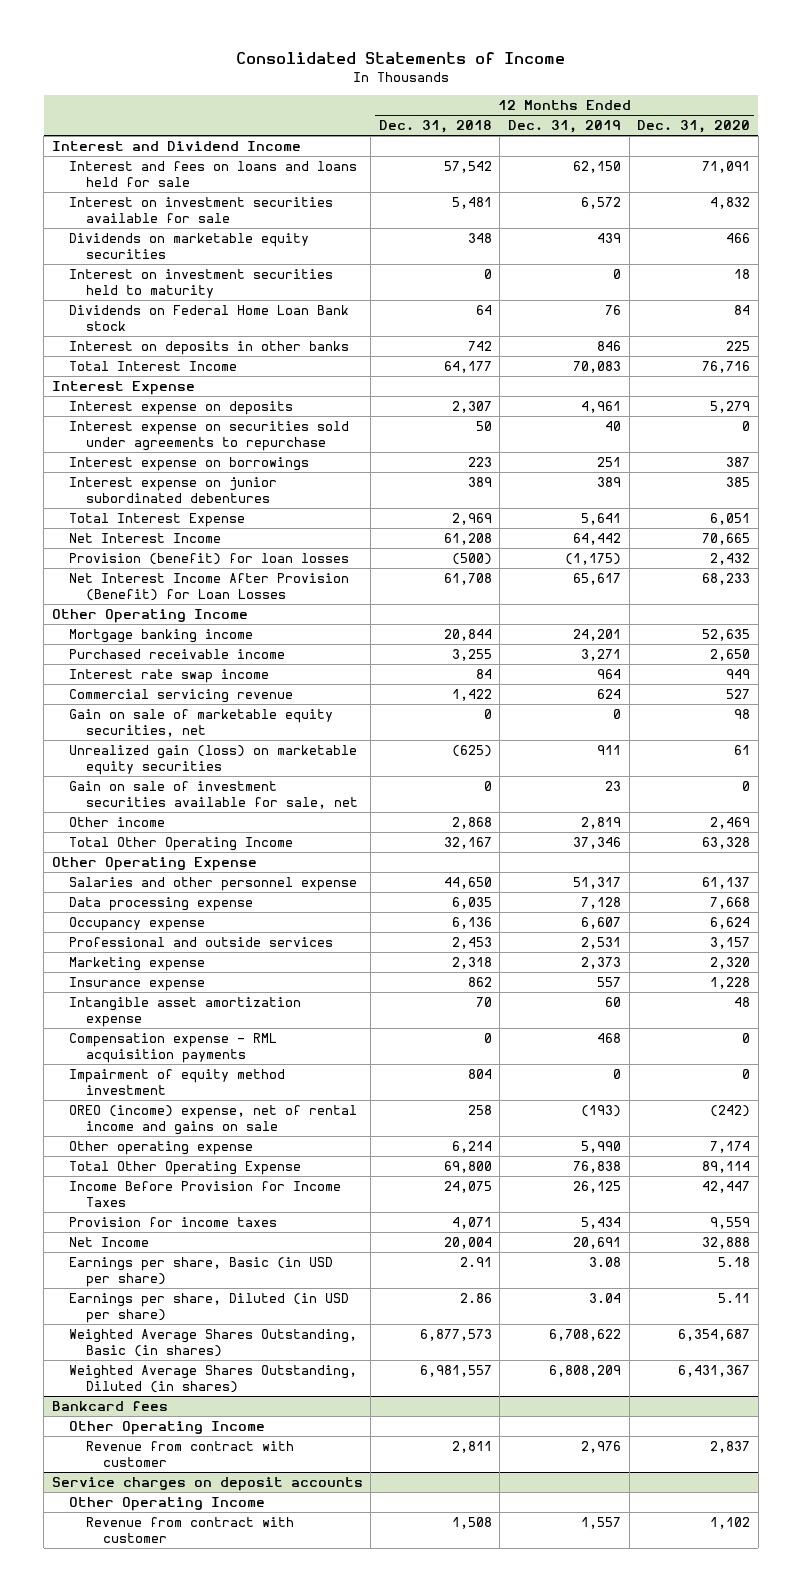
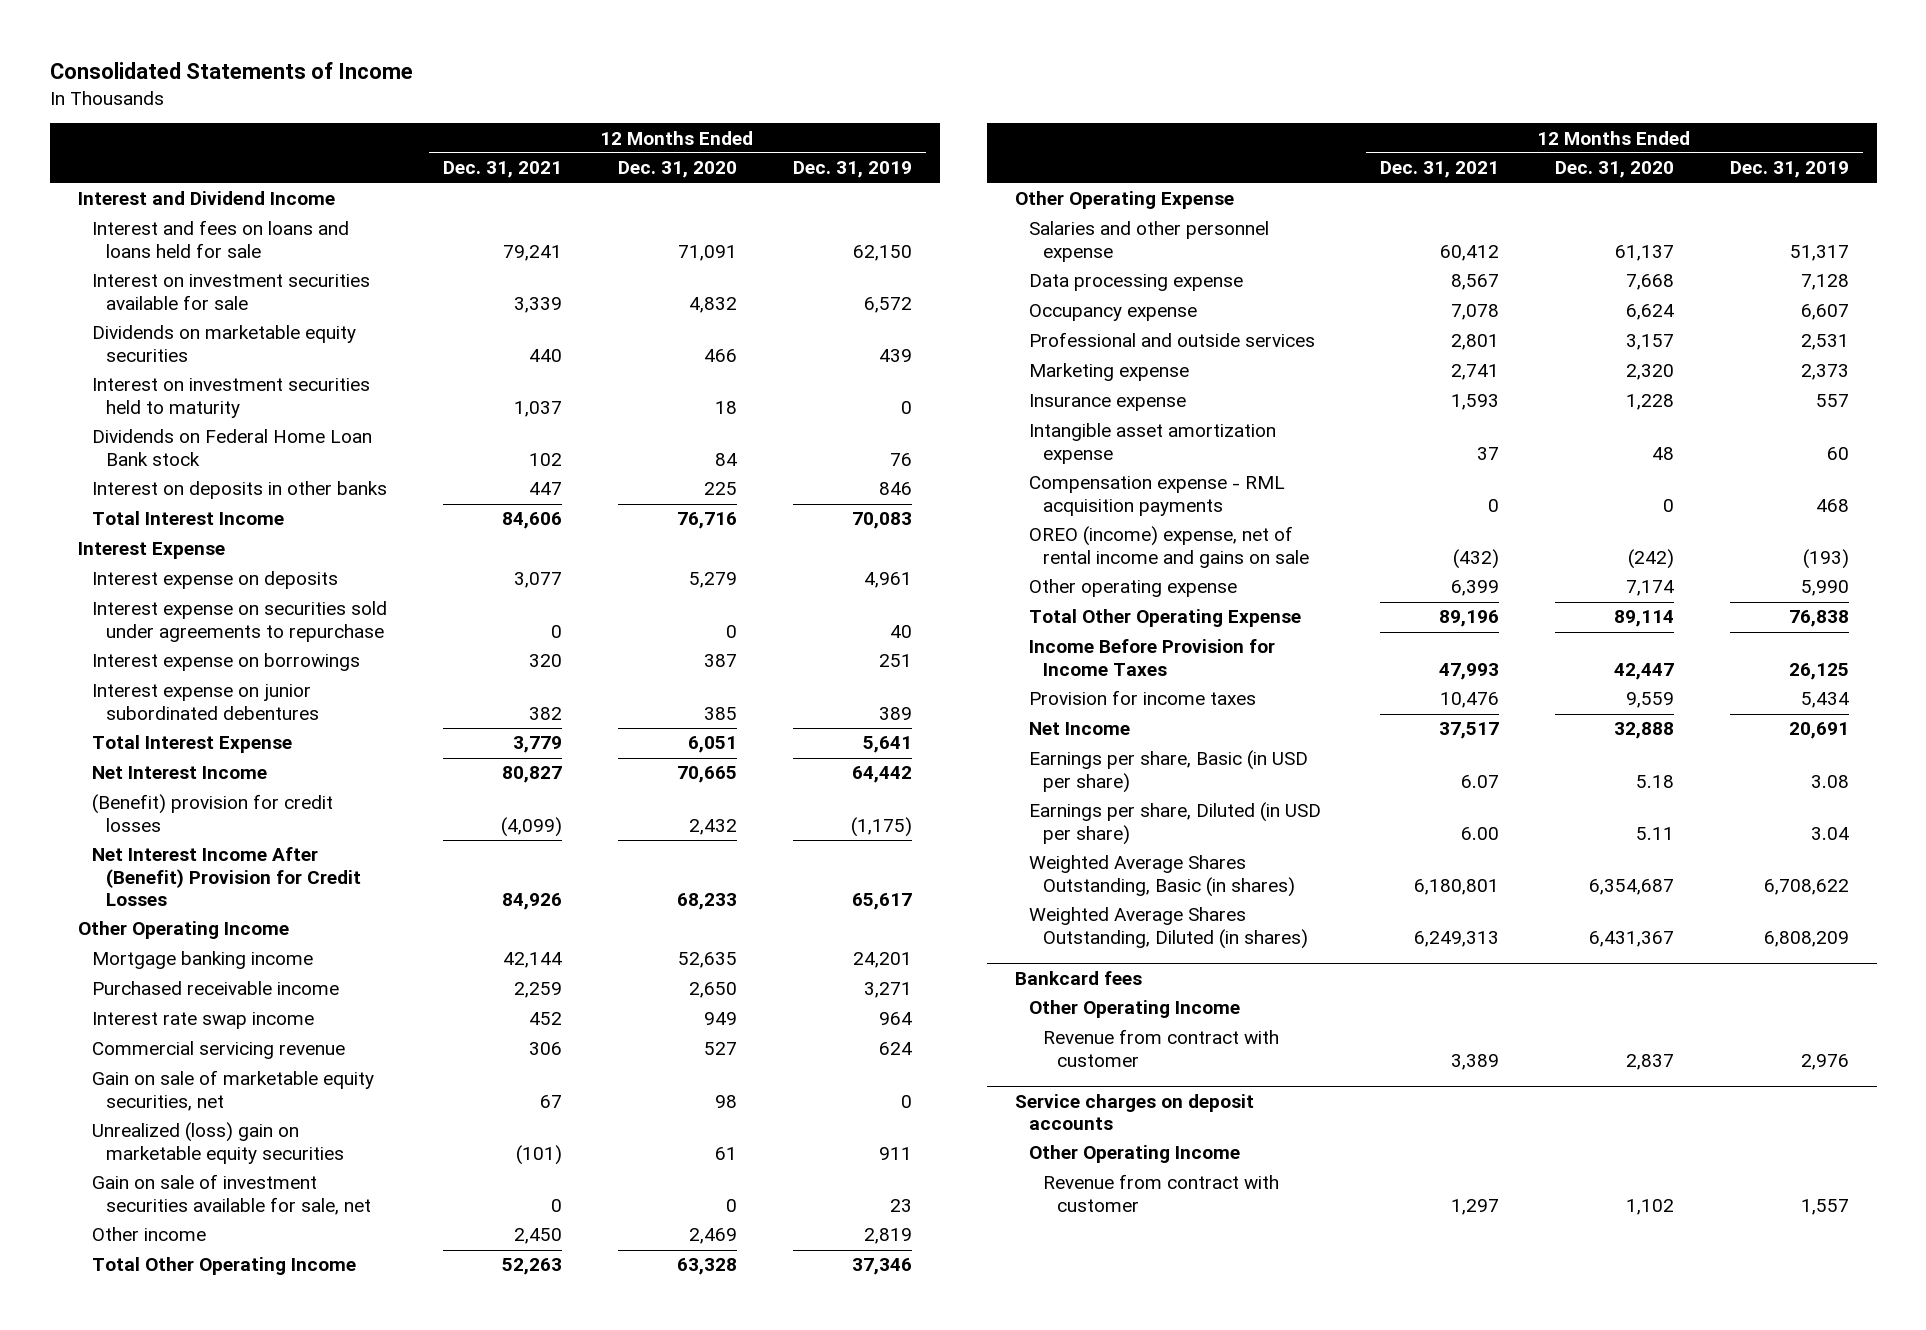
- | 12 Months Ended Dec. 31, 2018 | 12 Months Ended Dec. 31, 2019 | 12 Months Ended Dec. 31, 2020
+ | 12 Months Ended Dec. 31, 2021 | 12 Months Ended Dec. 31, 2020 | 12 Months Ended Dec. 31, 2019
- Provision (benefit) for loan losses | (500) | (1,175) | 2,432
- Net Interest Income After Provision (Benefit) for Loan Losses | 61,708 | 65,617 | 68,233
+ (Benefit) provision for credit losses | (4,099) | 2,432 | (1,175)
+ Net Interest Income After (Benefit) Provision for Credit Losses | 84,926 | 68,233 | 65,617
- Unrealized gain (loss) on marketable equity securities | (625) | 911 | 61
+ Unrealized (loss) gain on marketable equity securities | (101) | 61 | 911
- Impairment of equity method investment | 804 | 0 | 0

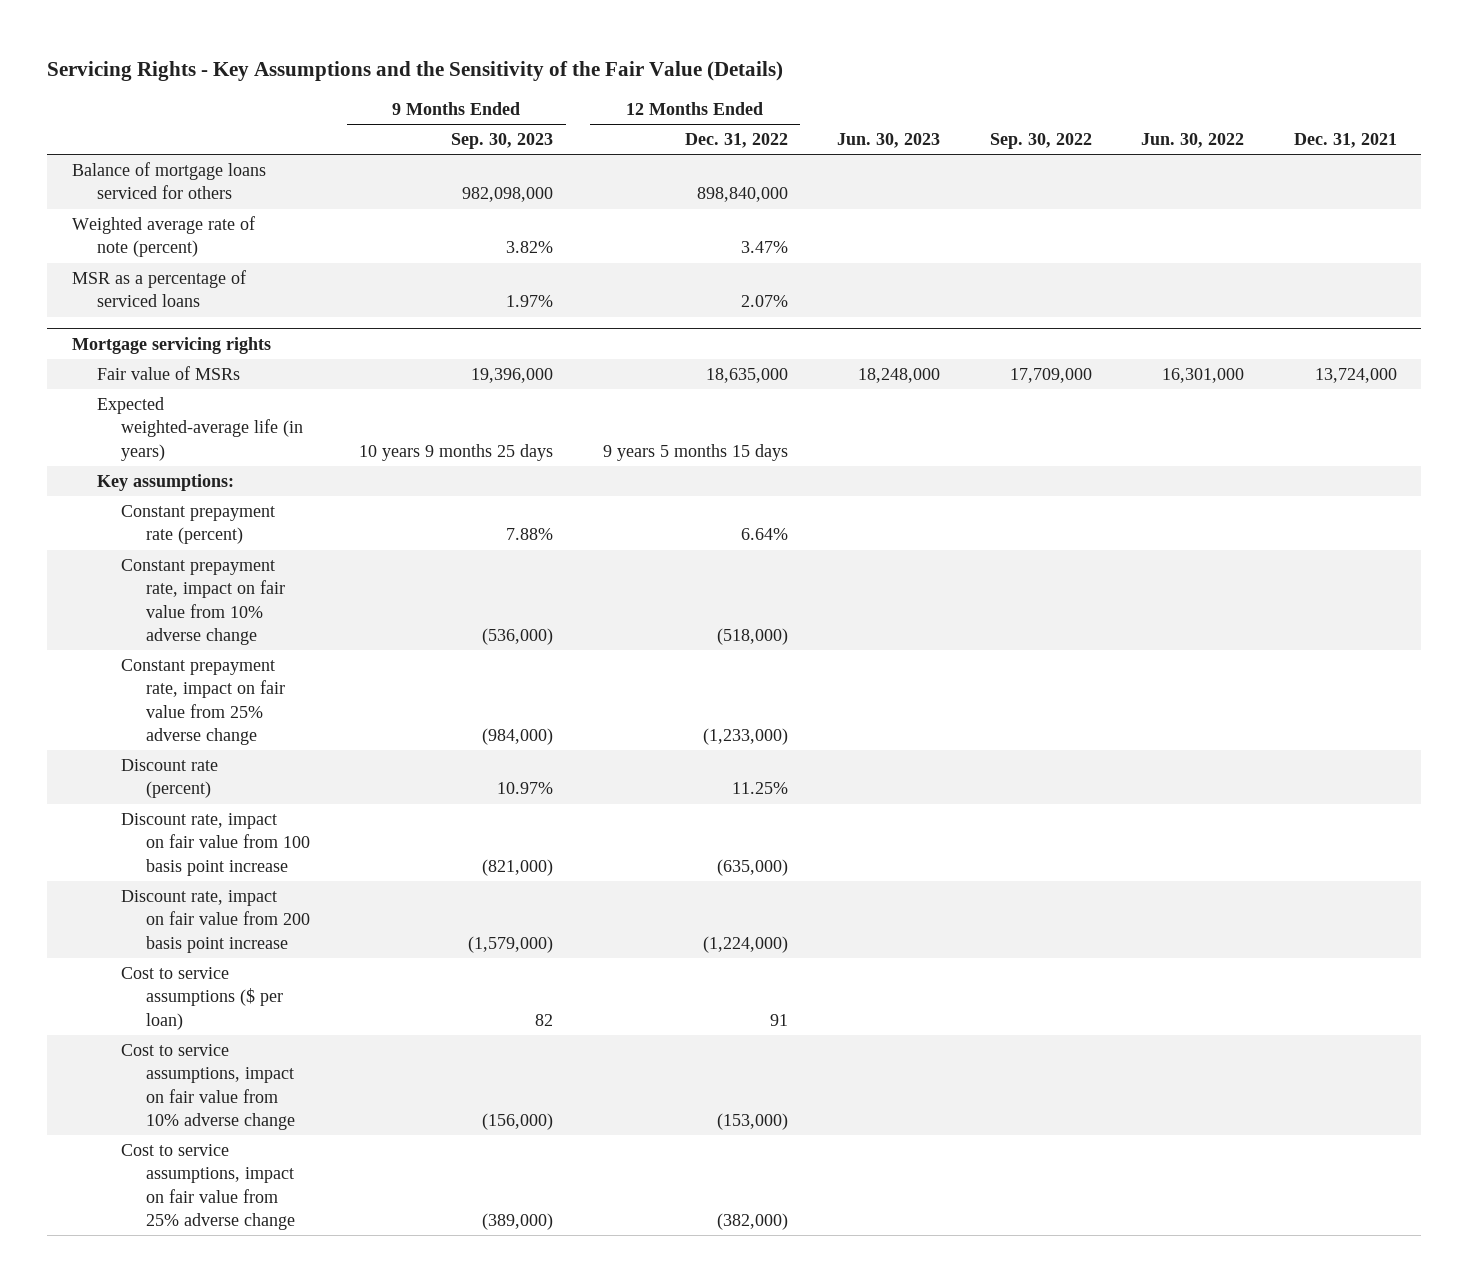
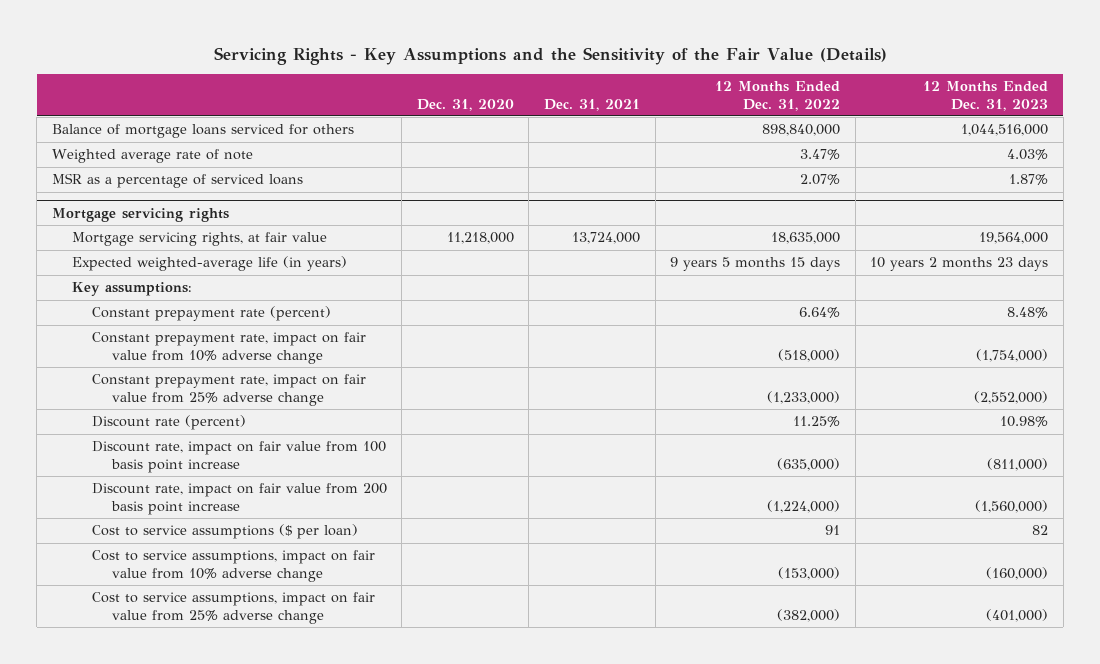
- | 9 Months Ended Sep. 30, 2023 | 12 Months Ended Dec. 31, 2022 | Jun. 30, 2023 | Sep. 30, 2022 | Jun. 30, 2022 | Dec. 31, 2021
+ | Dec. 31, 2020 | Dec. 31, 2021 | 12 Months Ended Dec. 31, 2022 | 12 Months Ended Dec. 31, 2023
- Weighted average rate of note (percent) | 3.82% | 3.47% | | | |
+ Weighted average rate of note | | | 3.47% | 4.03%
@ Mortgage servicing rights
- Fair value of MSRs | 19,396,000 | 18,635,000 | 18,248,000 | 17,709,000 | 16,301,000 | 13,724,000
+ Mortgage servicing rights, at fair value | 11,218,000 | 13,724,000 | 18,635,000 | 19,564,000

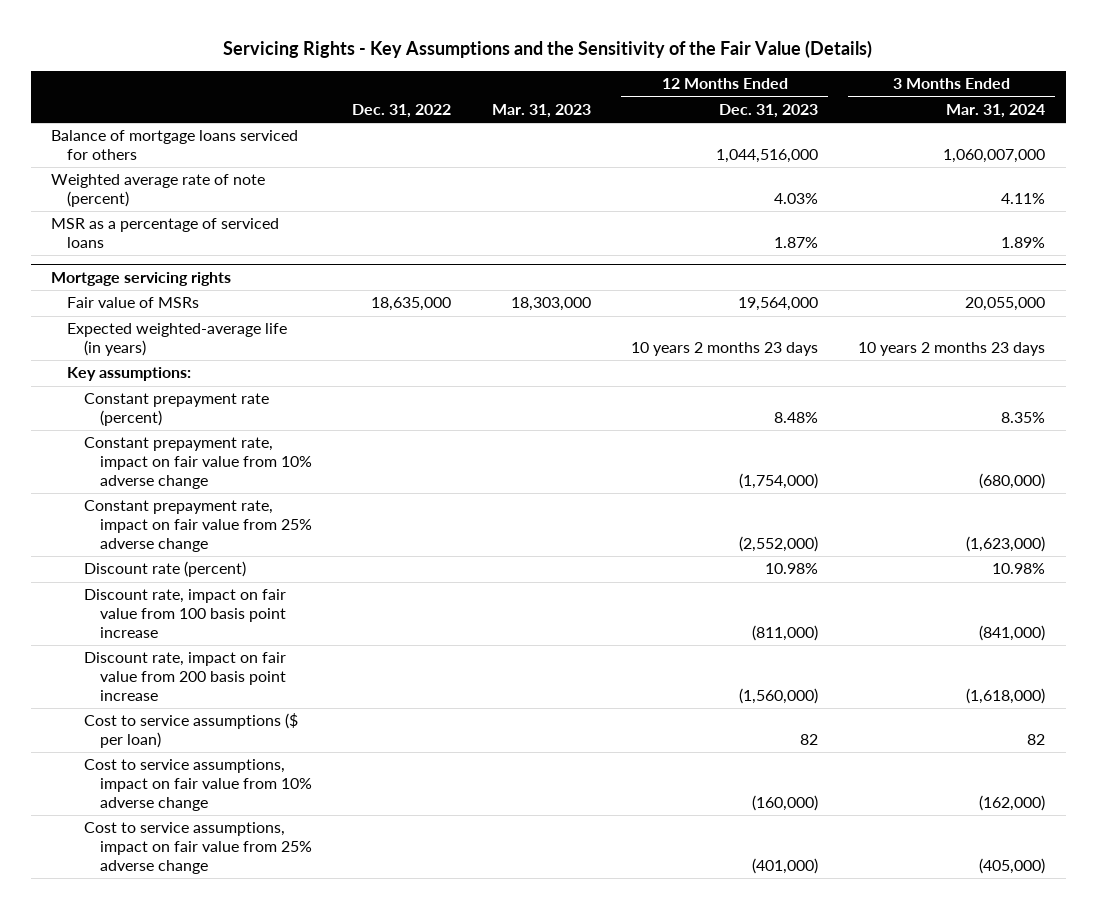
- | Dec. 31, 2020 | Dec. 31, 2021 | 12 Months Ended Dec. 31, 2022 | 12 Months Ended Dec. 31, 2023
+ | Dec. 31, 2022 | Mar. 31, 2023 | 12 Months Ended Dec. 31, 2023 | 3 Months Ended Mar. 31, 2024
- Weighted average rate of note | | | 3.47% | 4.03%
+ Weighted average rate of note (percent) | | | 4.03% | 4.11%
@ Mortgage servicing rights
- Mortgage servicing rights, at fair value | 11,218,000 | 13,724,000 | 18,635,000 | 19,564,000
+ Fair value of MSRs | 18,635,000 | 18,303,000 | 19,564,000 | 20,055,000

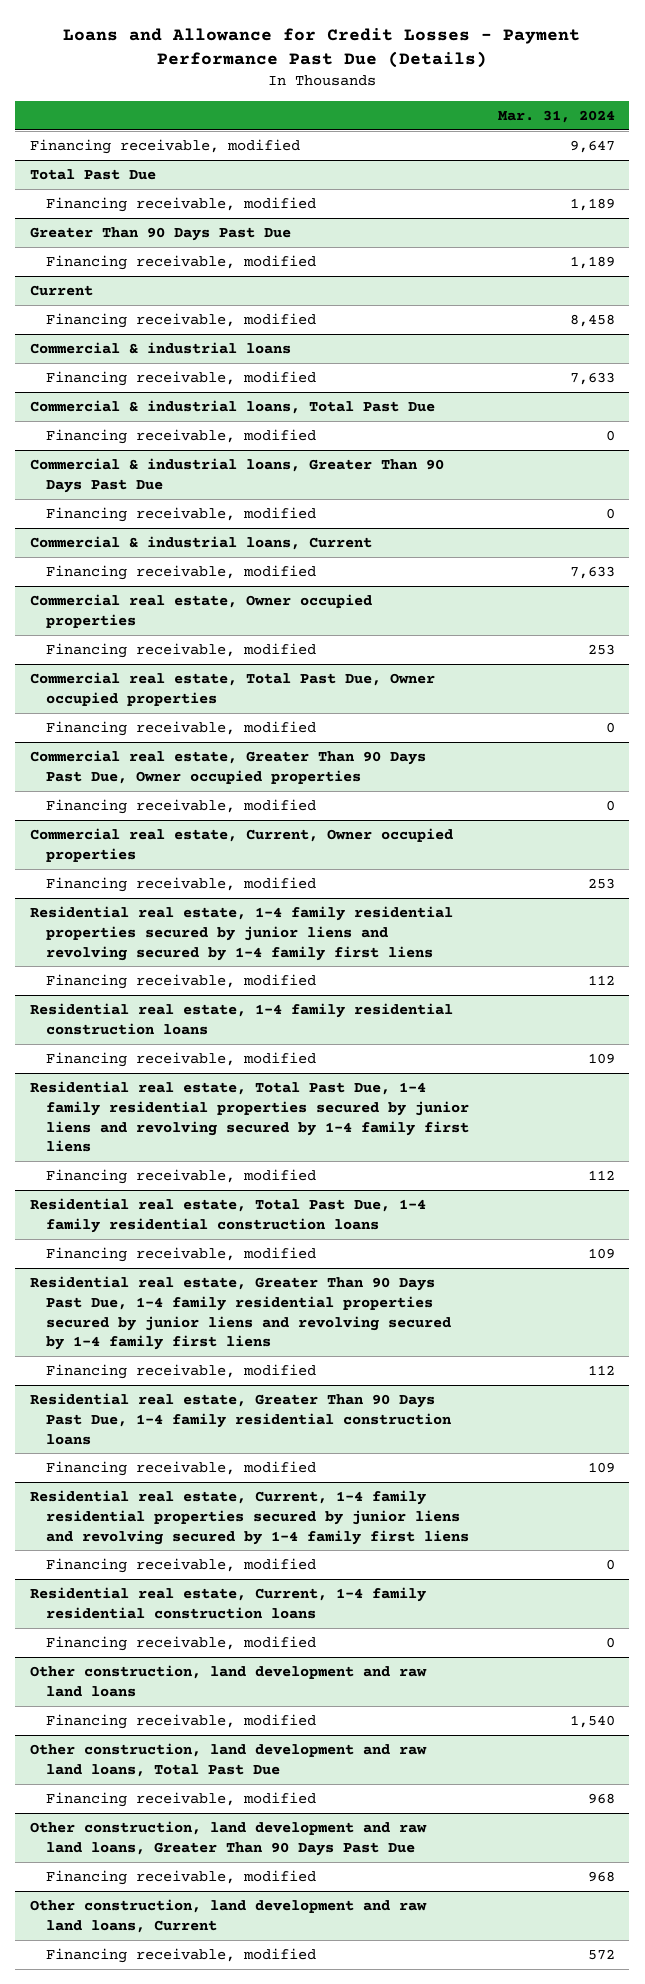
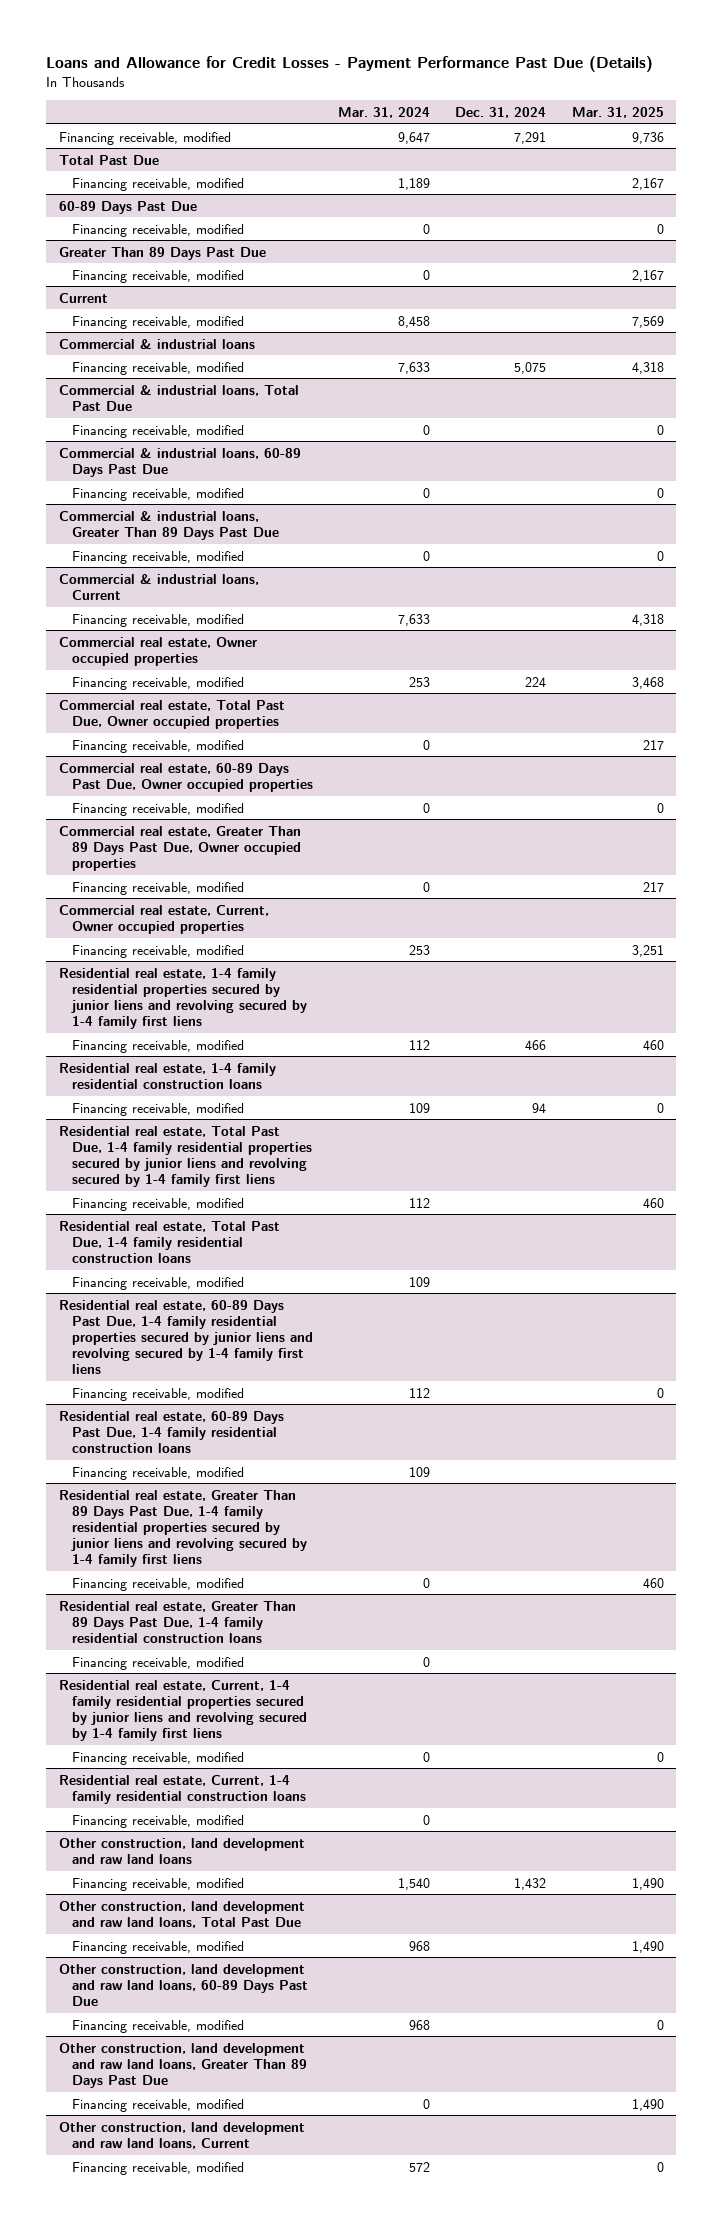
- | Mar. 31, 2024
+ | Mar. 31, 2024 | Dec. 31, 2024 | Mar. 31, 2025
- Greater Than 90 Days Past Due
- Financing receivable, modified | 1,189
+ 60-89 Days Past Due
+ Financing receivable, modified | 0 | | 0
+ Greater Than 89 Days Past Due
+ Financing receivable, modified | 0 | | 2,167
- Commercial & industrial loans, Greater Than 90 Days Past Due
+ Commercial & industrial loans, 60-89 Days Past Due
+ Commercial & industrial loans, Greater Than 89 Days Past Due
+ Financing receivable, modified | 0 | | 0
- Commercial real estate, Greater Than 90 Days Past Due, Owner occupied properties
+ Commercial real estate, 60-89 Days Past Due, Owner occupied properties
+ Commercial real estate, Greater Than 89 Days Past Due, Owner occupied properties
+ Financing receivable, modified | 0 | | 217
- Residential real estate, Greater Than 90 Days Past Due, 1-4 family residential properties secured by junior liens and revolving secured by 1-4 family first liens
+ Residential real estate, 60-89 Days Past Due, 1-4 family residential properties secured by junior liens and revolving secured by 1-4 family first liens
- Residential real estate, Greater Than 90 Days Past Due, 1-4 family residential construction loans
+ Residential real estate, 60-89 Days Past Due, 1-4 family residential construction loans
+ Residential real estate, Greater Than 89 Days Past Due, 1-4 family residential properties secured by junior liens and revolving secured by 1-4 family first liens
+ Financing receivable, modified | 0 | | 460
+ Residential real estate, Greater Than 89 Days Past Due, 1-4 family residential construction loans
+ Financing receivable, modified | 0 | |
- Other construction, land development and raw land loans, Greater Than 90 Days Past Due
+ Other construction, land development and raw land loans, 60-89 Days Past Due
+ Other construction, land development and raw land loans, Greater Than 89 Days Past Due
+ Financing receivable, modified | 0 | | 1,490

